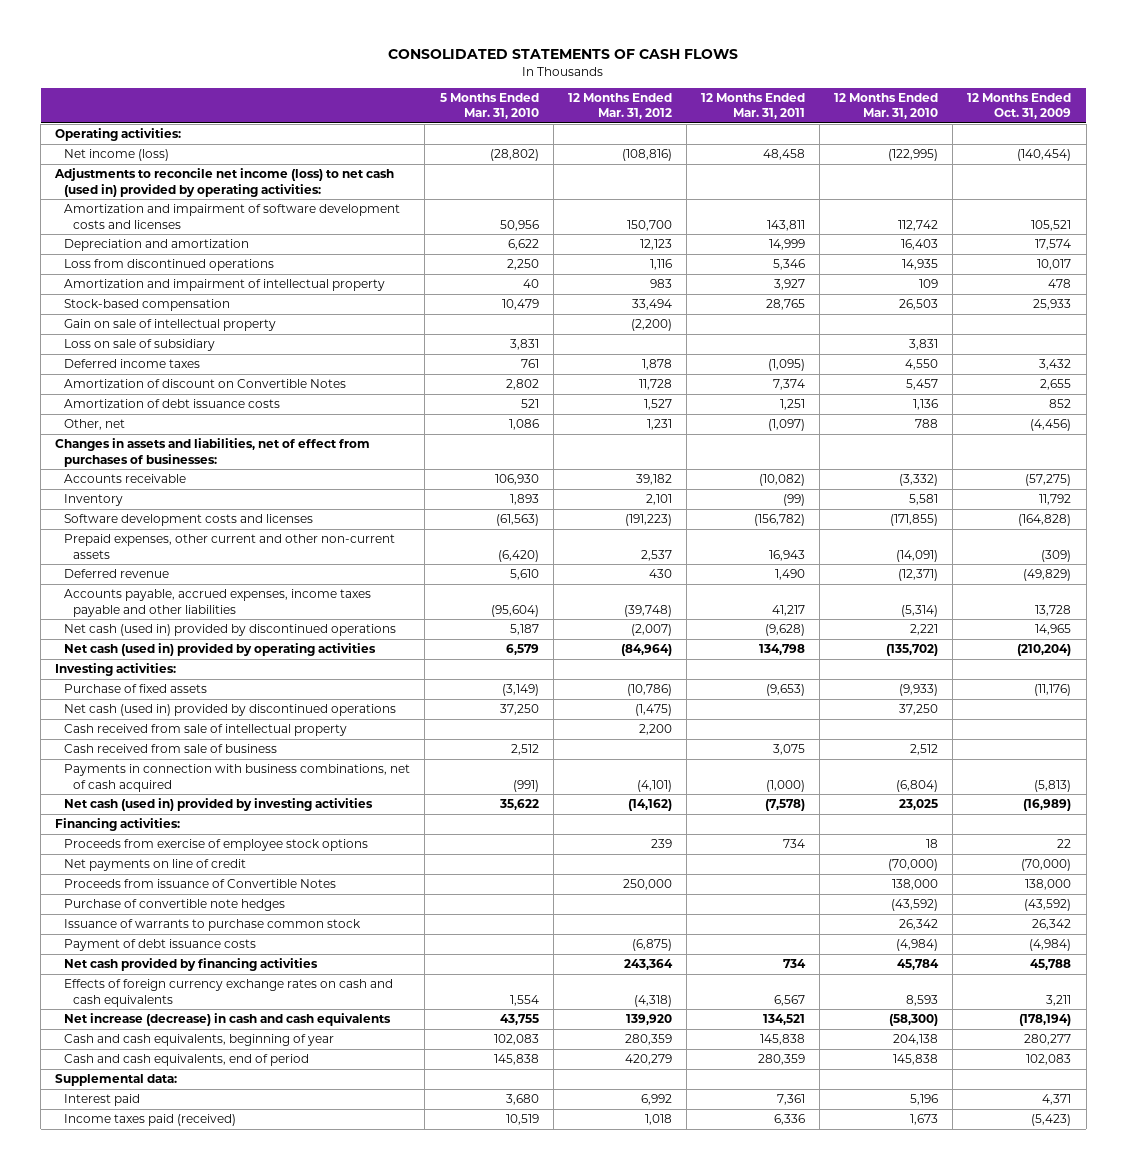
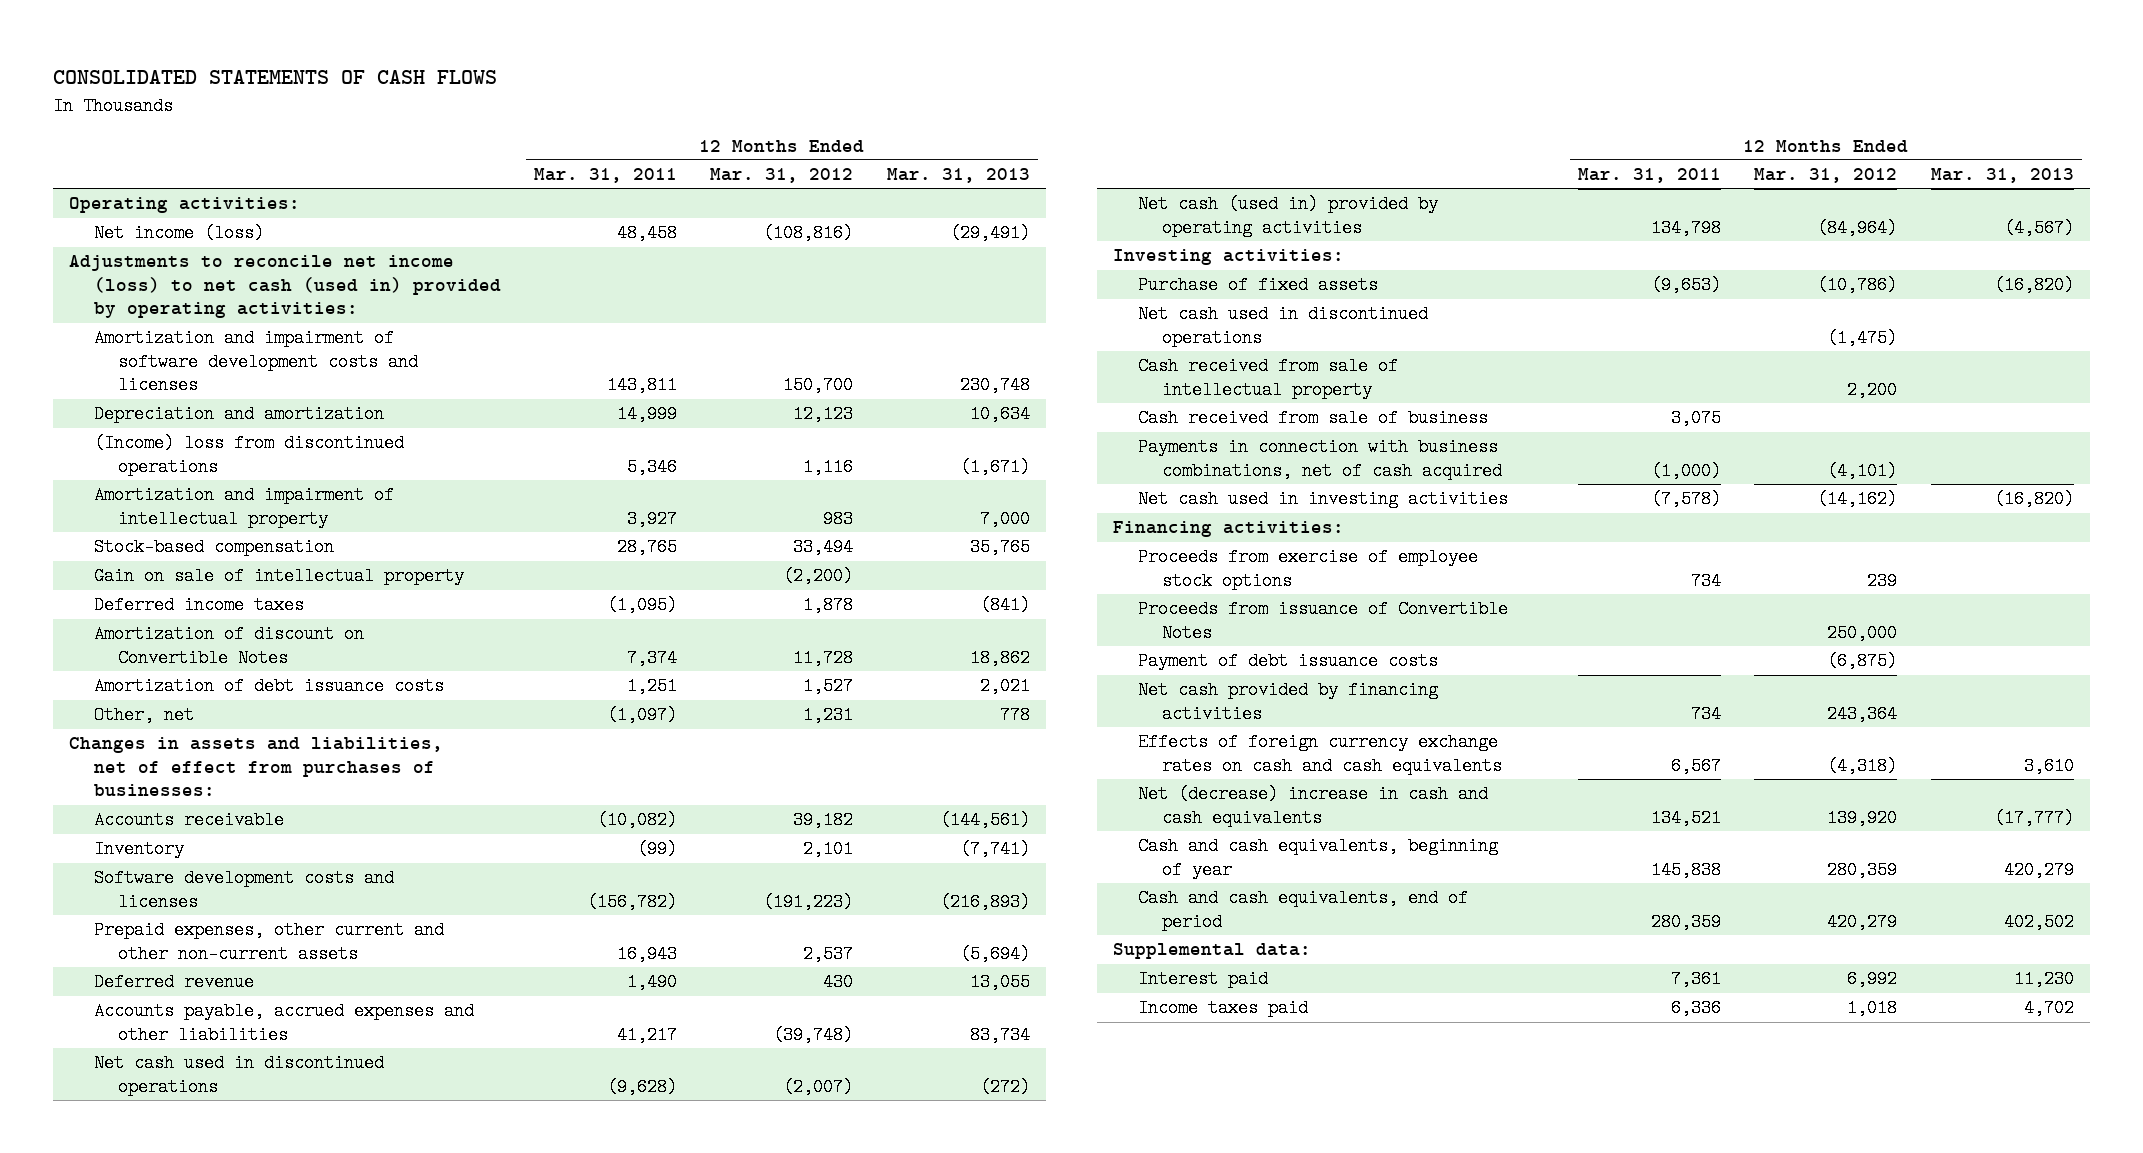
- | 5 Months Ended Mar. 31, 2010 | 12 Months Ended Mar. 31, 2012 | 12 Months Ended Mar. 31, 2011 | 12 Months Ended Mar. 31, 2010 | 12 Months Ended Oct. 31, 2009
+ | 12 Months Ended Mar. 31, 2011 | 12 Months Ended Mar. 31, 2012 | 12 Months Ended Mar. 31, 2013
- Loss from discontinued operations | 2,250 | 1,116 | 5,346 | 14,935 | 10,017
+ (Income) loss from discontinued operations | 5,346 | 1,116 | (1,671)
- Loss on sale of subsidiary | 3,831 | | | 3,831 |
- Accounts payable, accrued expenses, income taxes payable and other liabilities | (95,604) | (39,748) | 41,217 | (5,314) | 13,728
- Net cash (used in) provided by discontinued operations | 5,187 | (2,007) | (9,628) | 2,221 | 14,965
+ Accounts payable, accrued expenses and other liabilities | 41,217 | (39,748) | 83,734
+ Net cash used in discontinued operations | (9,628) | (2,007) | (272)
- Net cash (used in) provided by discontinued operations | 37,250 | (1,475) | | 37,250 |
+ Net cash used in discontinued operations | | (1,475) |
- Net cash (used in) provided by investing activities | 35,622 | (14,162) | (7,578) | 23,025 | (16,989)
+ Net cash used in investing activities | (7,578) | (14,162) | (16,820)
- Net payments on line of credit | | | | (70,000) | (70,000)
- Purchase of convertible note hedges | | | | (43,592) | (43,592)
- Issuance of warrants to purchase common stock | | | | 26,342 | 26,342
- Net increase (decrease) in cash and cash equivalents | 43,755 | 139,920 | 134,521 | (58,300) | (178,194)
+ Net (decrease) increase in cash and cash equivalents | 134,521 | 139,920 | (17,777)
- Income taxes paid (received) | 10,519 | 1,018 | 6,336 | 1,673 | (5,423)
+ Income taxes paid | 6,336 | 1,018 | 4,702

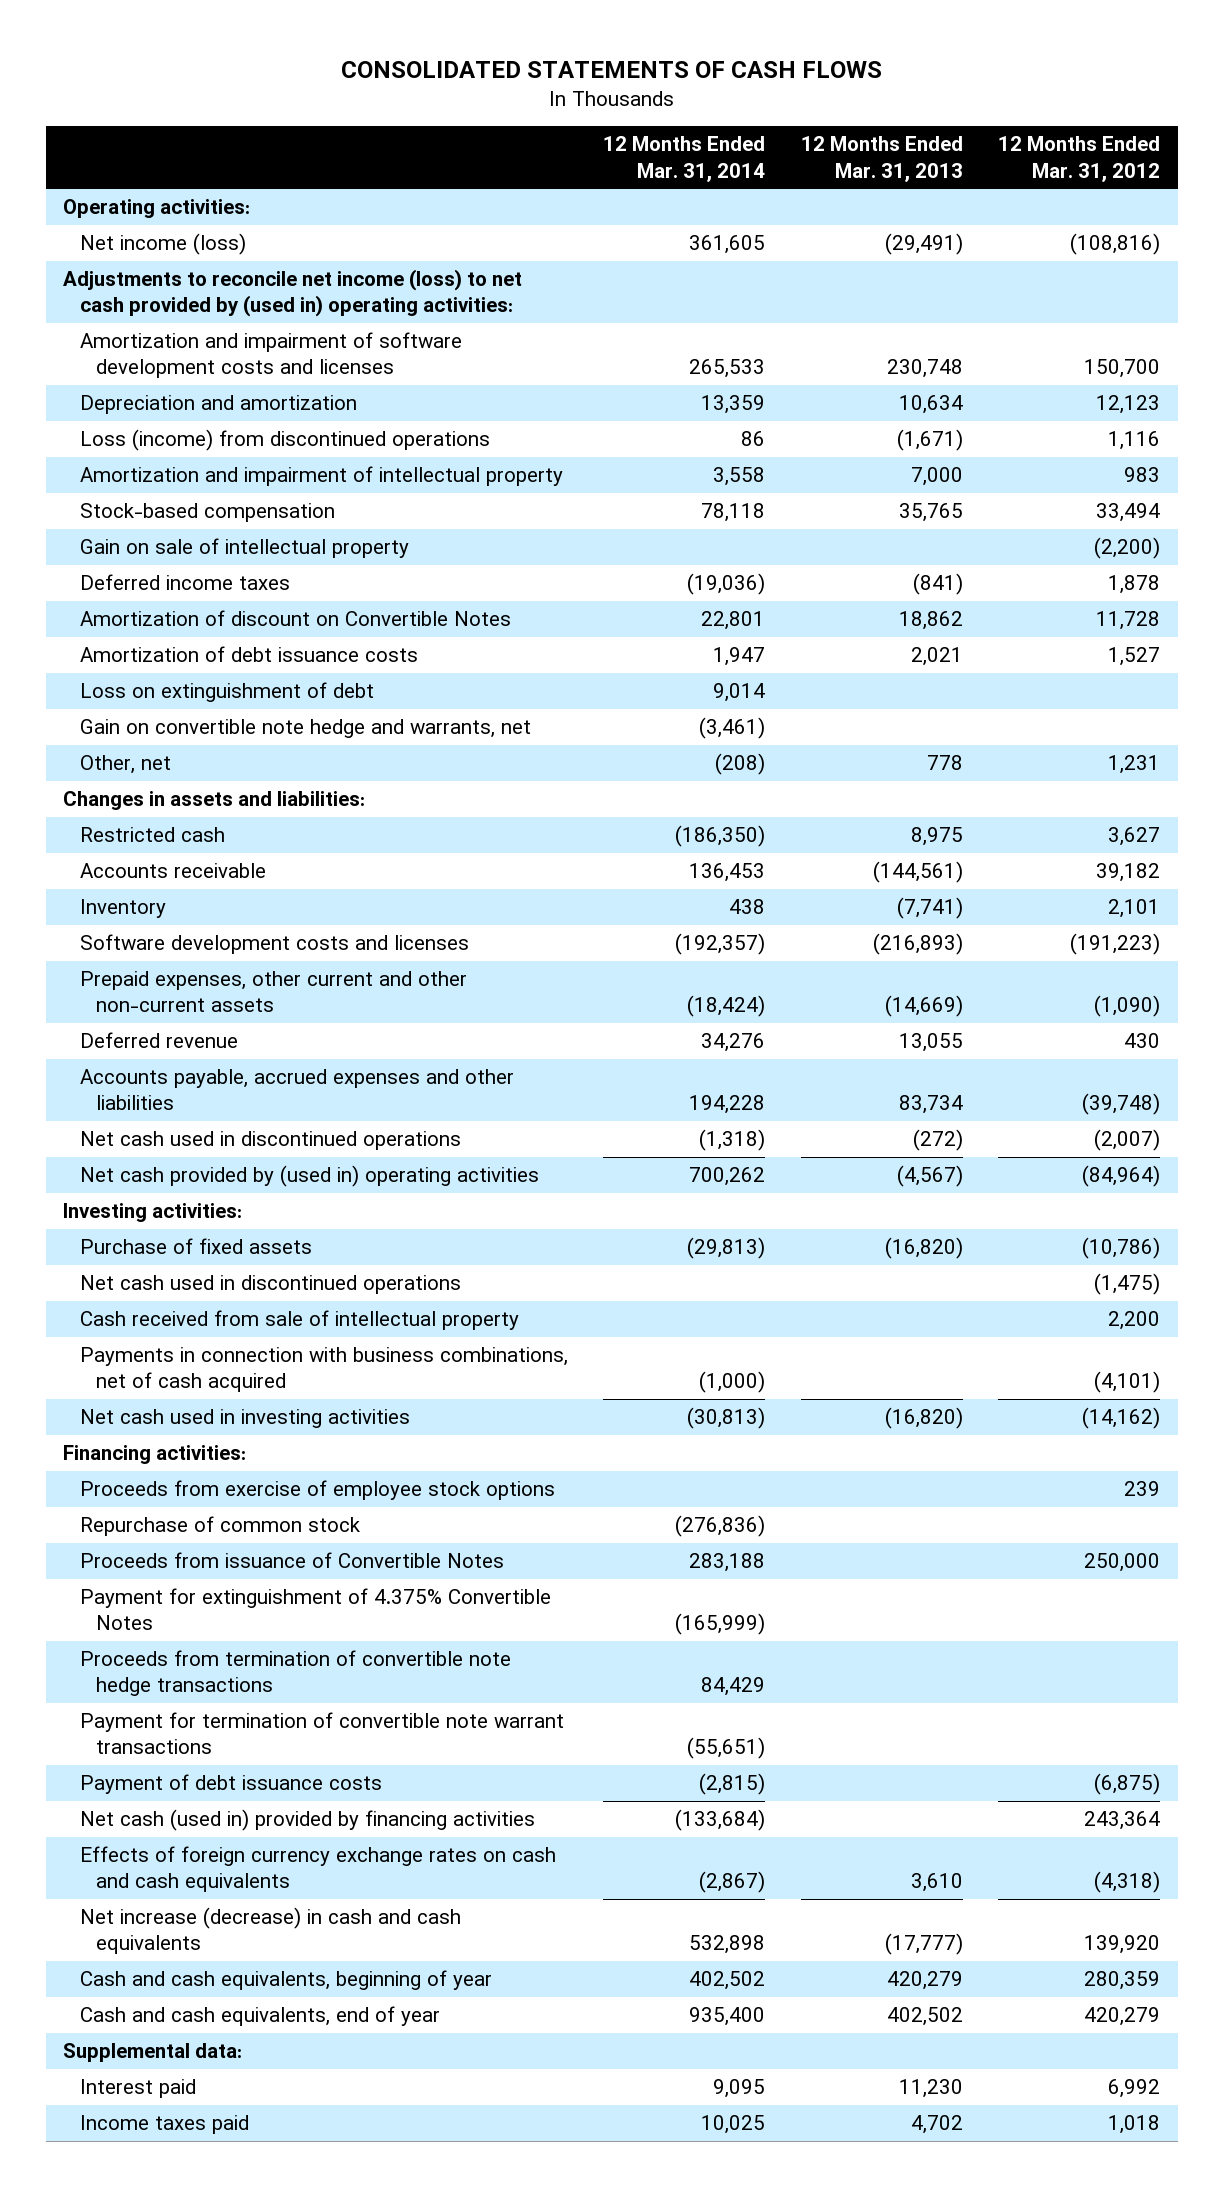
- | 12 Months Ended Mar. 31, 2011 | 12 Months Ended Mar. 31, 2012 | 12 Months Ended Mar. 31, 2013
+ | 12 Months Ended Mar. 31, 2014 | 12 Months Ended Mar. 31, 2013 | 12 Months Ended Mar. 31, 2012
- Adjustments to reconcile net income (loss) to net cash (used in) provided by operating activities:
+ Adjustments to reconcile net income (loss) to net cash provided by (used in) operating activities:
- (Income) loss from discontinued operations | 5,346 | 1,116 | (1,671)
+ Loss (income) from discontinued operations | 86 | (1,671) | 1,116
+ Loss on extinguishment of debt | 9,014 | |
+ Gain on convertible note hedge and warrants, net | (3,461) | |
- Changes in assets and liabilities, net of effect from purchases of businesses:
+ Changes in assets and liabilities:
+ Restricted cash | (186,350) | 8,975 | 3,627
- Prepaid expenses, other current and other non-current assets | 16,943 | 2,537 | (5,694)
+ Prepaid expenses, other current and other non-current assets | (18,424) | (14,669) | (1,090)
- Net cash (used in) provided by operating activities | 134,798 | (84,964) | (4,567)
+ Net cash provided by (used in) operating activities | 700,262 | (4,567) | (84,964)
- Cash received from sale of business | 3,075 | |
+ Repurchase of common stock | (276,836) | |
+ Payment for extinguishment of 4.375% Convertible Notes | (165,999) | |
+ Proceeds from termination of convertible note hedge transactions | 84,429 | |
+ Payment for termination of convertible note warrant transactions | (55,651) | |
- Net cash provided by financing activities | 734 | 243,364 |
+ Net cash (used in) provided by financing activities | (133,684) | | 243,364
- Net (decrease) increase in cash and cash equivalents | 134,521 | 139,920 | (17,777)
+ Net increase (decrease) in cash and cash equivalents | 532,898 | (17,777) | 139,920
- Cash and cash equivalents, end of period | 280,359 | 420,279 | 402,502
+ Cash and cash equivalents, end of year | 935,400 | 402,502 | 420,279

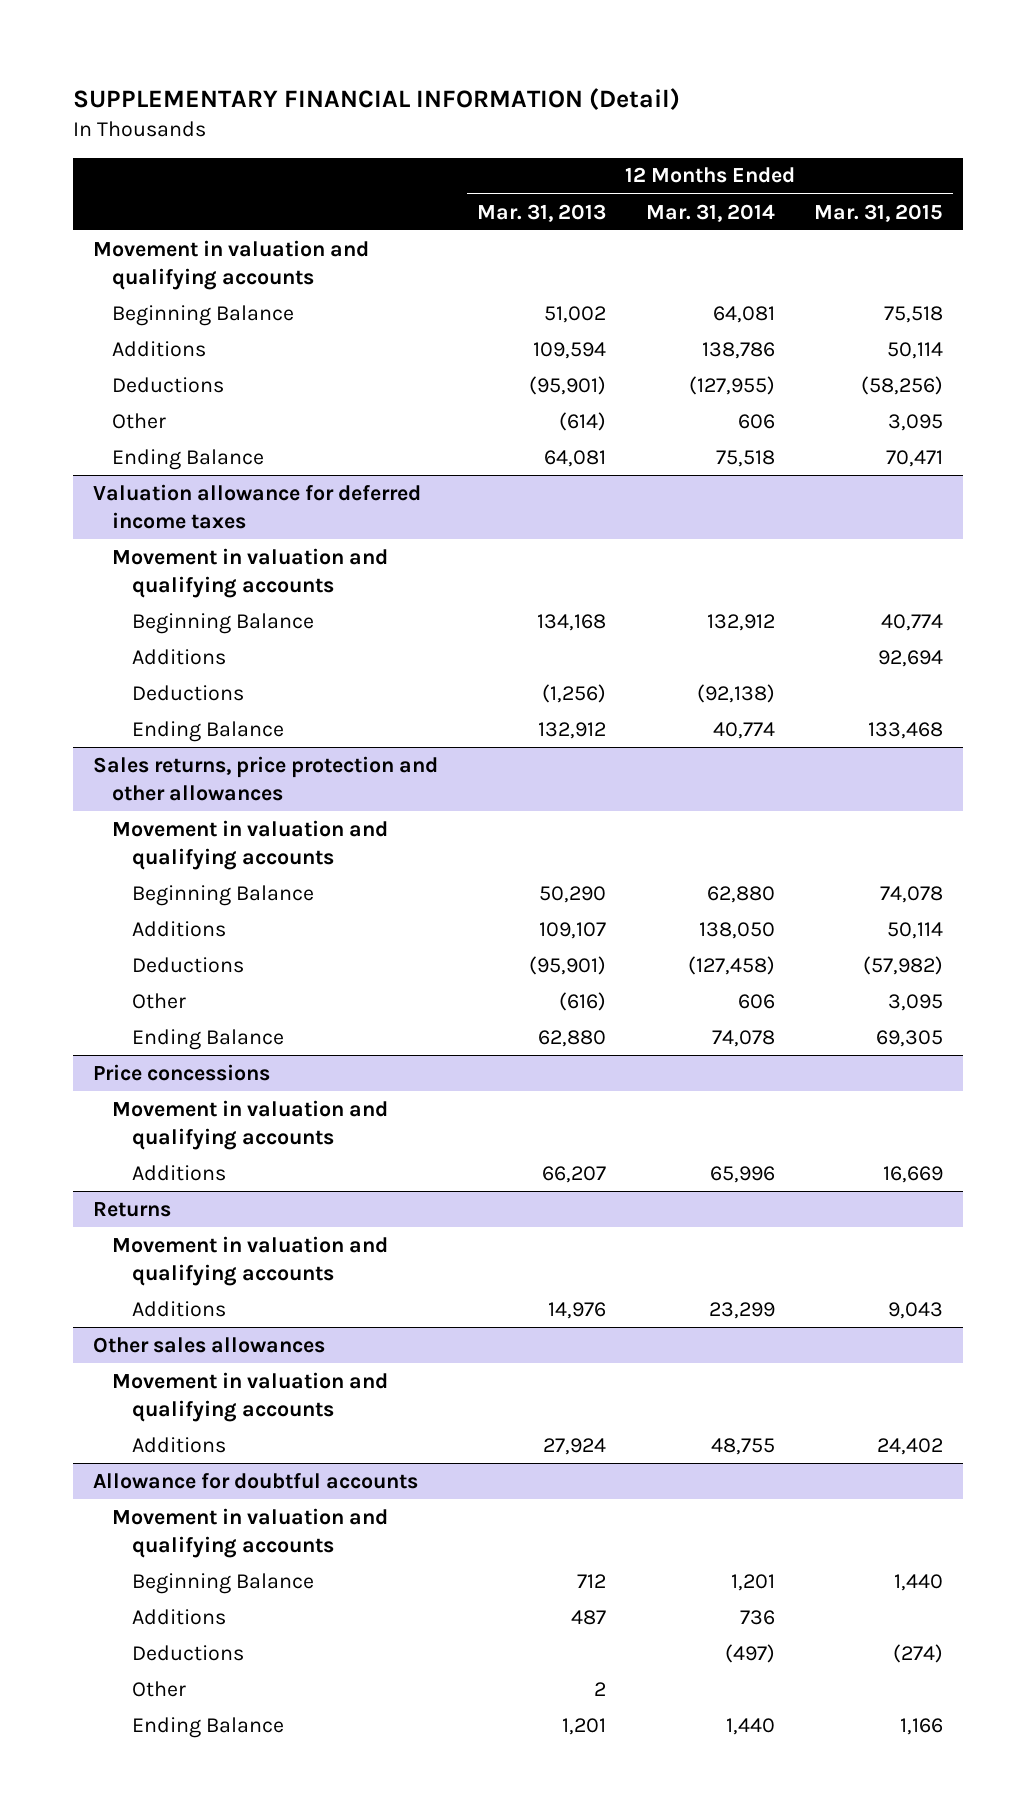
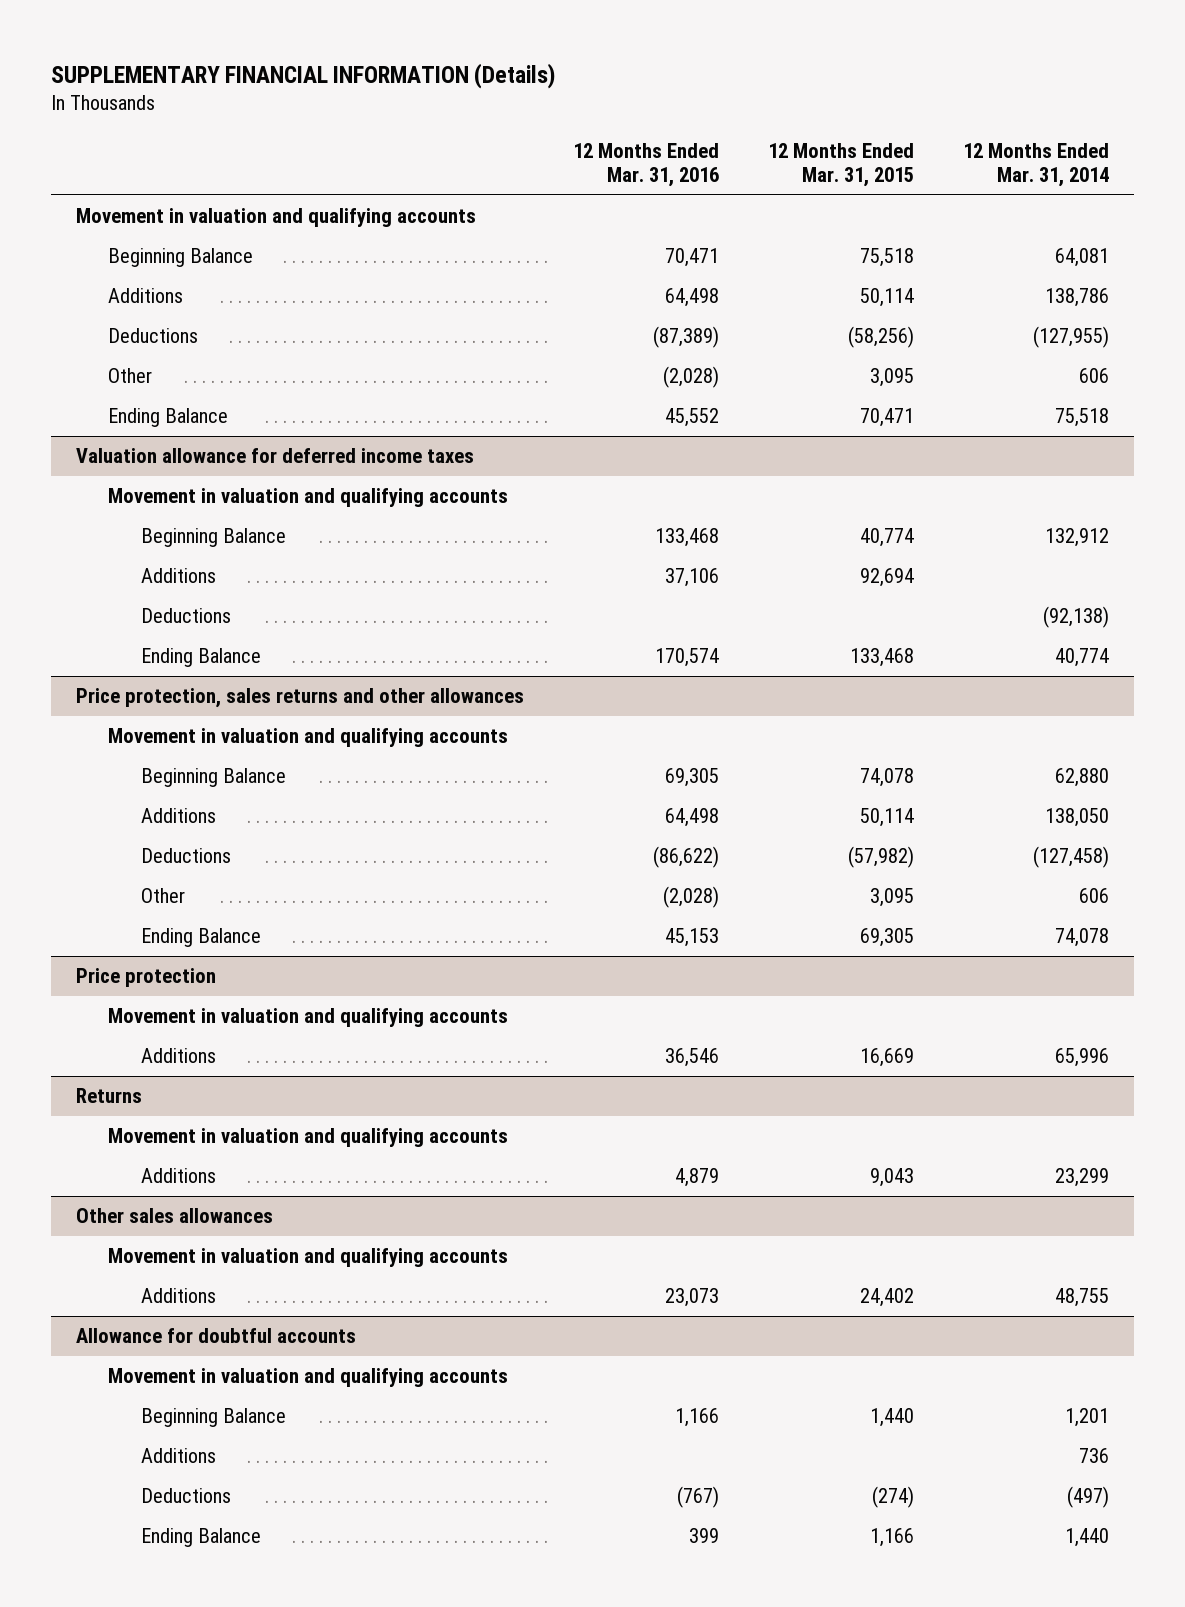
- SUPPLEMENTARY FINANCIAL INFORMATION (Detail)
+ SUPPLEMENTARY FINANCIAL INFORMATION (Details)
- | 12 Months Ended Mar. 31, 2013 | 12 Months Ended Mar. 31, 2014 | 12 Months Ended Mar. 31, 2015
+ | 12 Months Ended Mar. 31, 2016 | 12 Months Ended Mar. 31, 2015 | 12 Months Ended Mar. 31, 2014
- Sales returns, price protection and other allowances
+ Price protection, sales returns and other allowances
- Price concessions
+ Price protection
@ Allowance for doubtful accounts
- Other | 2 | |

